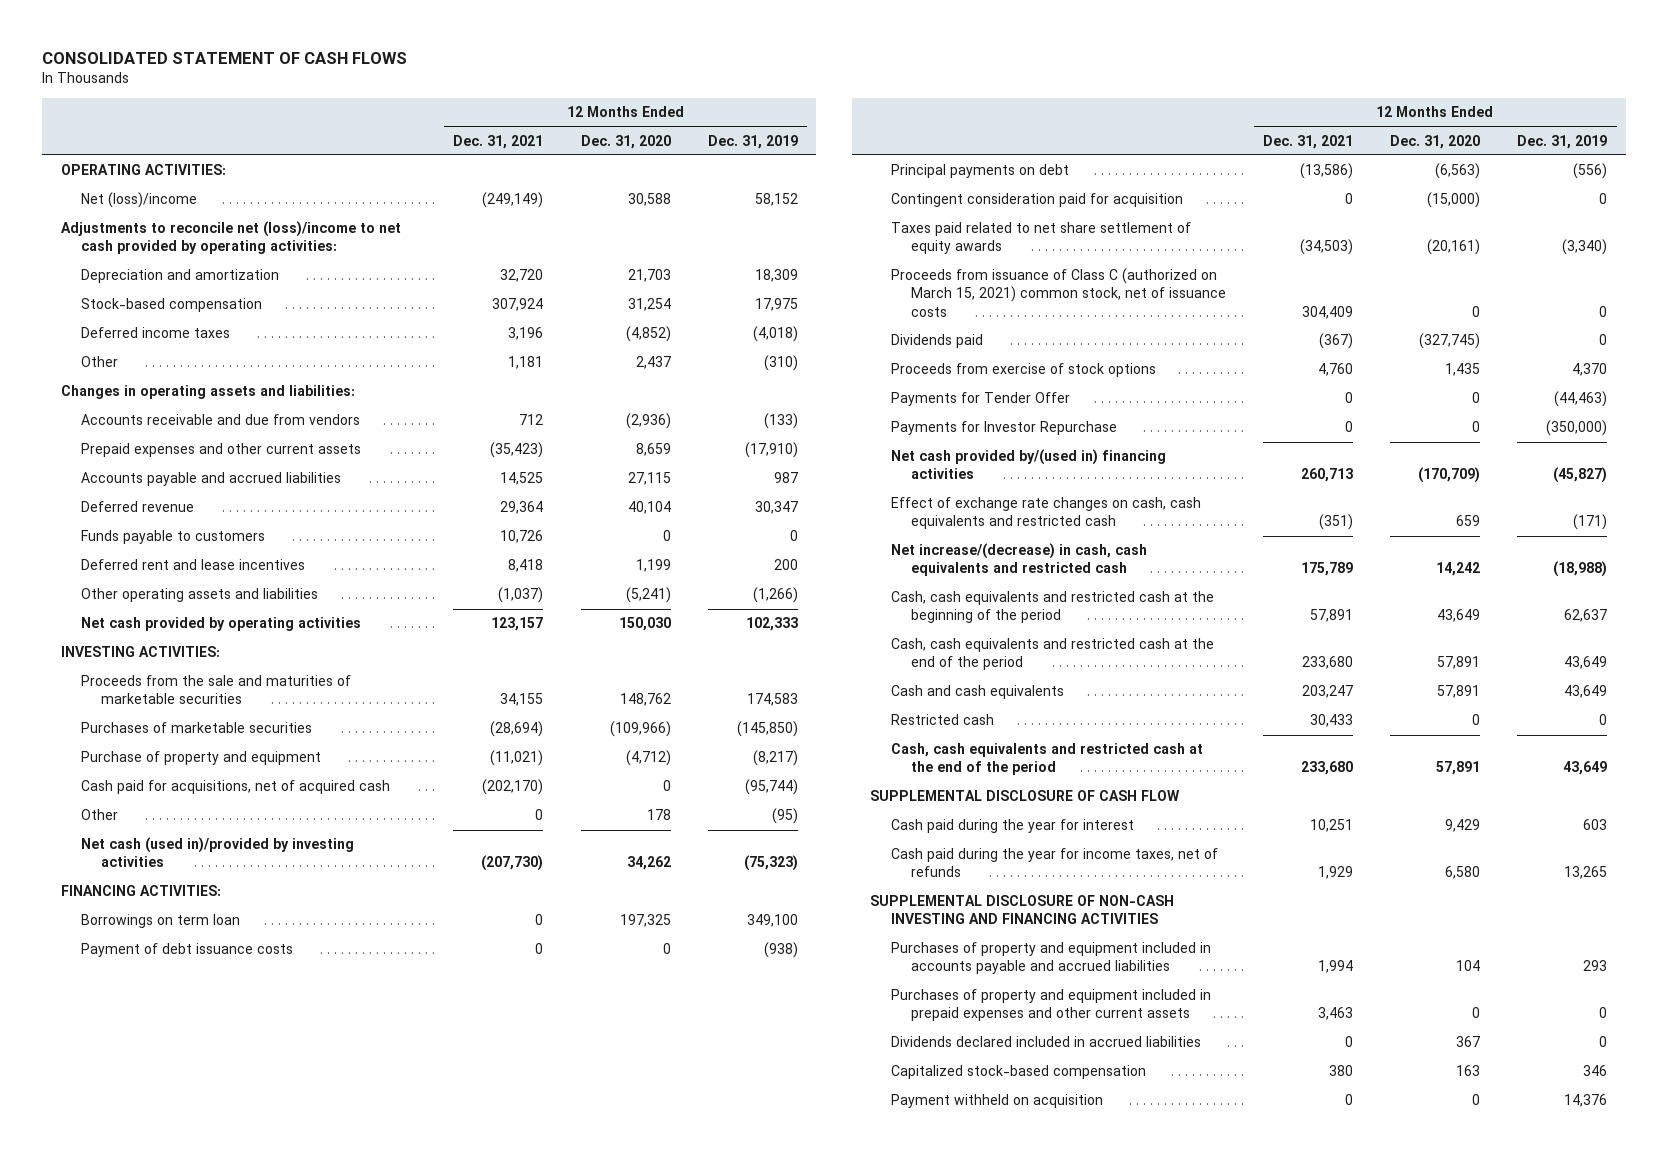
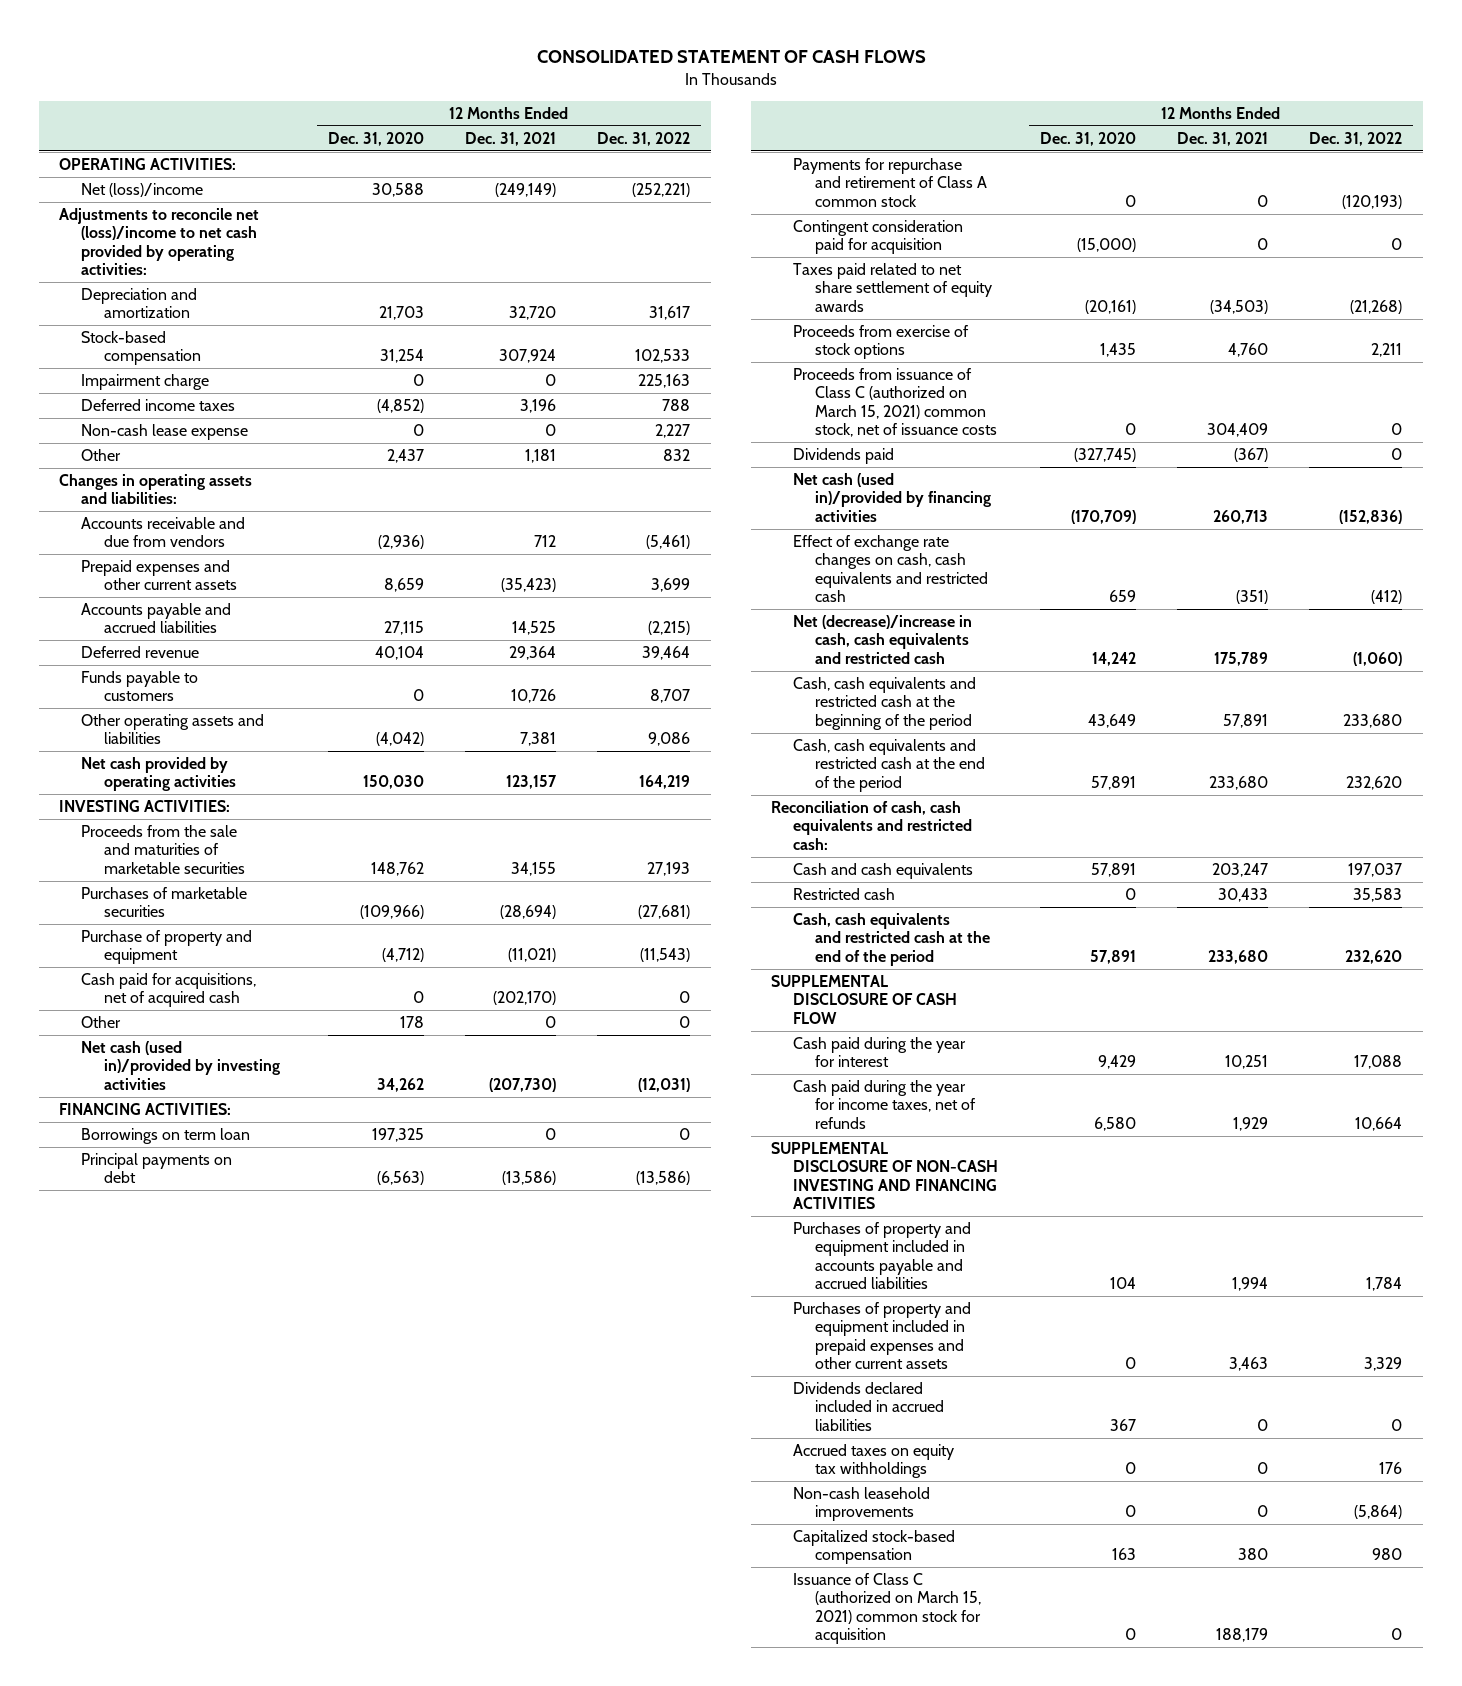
- | 12 Months Ended Dec. 31, 2021 | 12 Months Ended Dec. 31, 2020 | 12 Months Ended Dec. 31, 2019
+ | 12 Months Ended Dec. 31, 2020 | 12 Months Ended Dec. 31, 2021 | 12 Months Ended Dec. 31, 2022
+ Impairment charge | 0 | 0 | 225,163
+ Non-cash lease expense | 0 | 0 | 2,227
- Deferred rent and lease incentives | 8,418 | 1,199 | 200
- Other operating assets and liabilities | (1,037) | (5,241) | (1,266)
+ Other operating assets and liabilities | (4,042) | 7,381 | 9,086
- Payment of debt issuance costs | 0 | 0 | (938)
+ Payments for repurchase and retirement of Class A common stock | 0 | 0 | (120,193)
moved up: Proceeds from exercise of stock options | 1,435 | 4,760 | 2,211
- Payments for Tender Offer | 0 | 0 | (44,463)
- Payments for Investor Repurchase | 0 | 0 | (350,000)
- Net cash provided by/(used in) financing activities | 260,713 | (170,709) | (45,827)
+ Net cash (used in)/provided by financing activities | (170,709) | 260,713 | (152,836)
- Net increase/(decrease) in cash, cash equivalents and restricted cash | 175,789 | 14,242 | (18,988)
+ Net (decrease)/increase in cash, cash equivalents and restricted cash | 14,242 | 175,789 | (1,060)
+ Reconciliation of cash, cash equivalents and restricted cash:
+ Accrued taxes on equity tax withholdings | 0 | 0 | 176
+ Non-cash leasehold improvements | 0 | 0 | (5,864)
- Payment withheld on acquisition | 0 | 0 | 14,376
+ Issuance of Class C (authorized on March 15, 2021) common stock for acquisition | 0 | 188,179 | 0

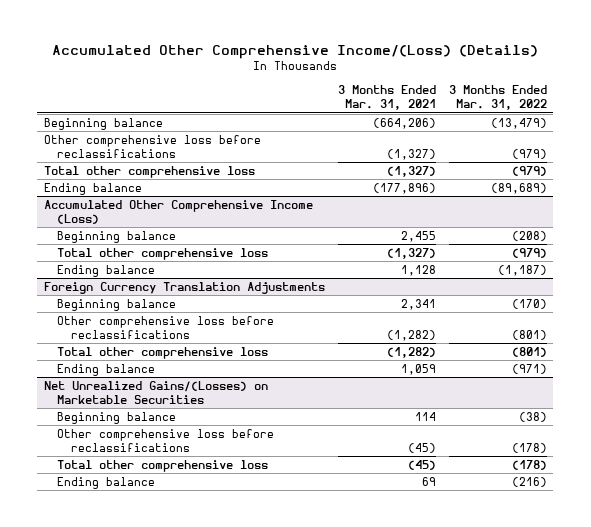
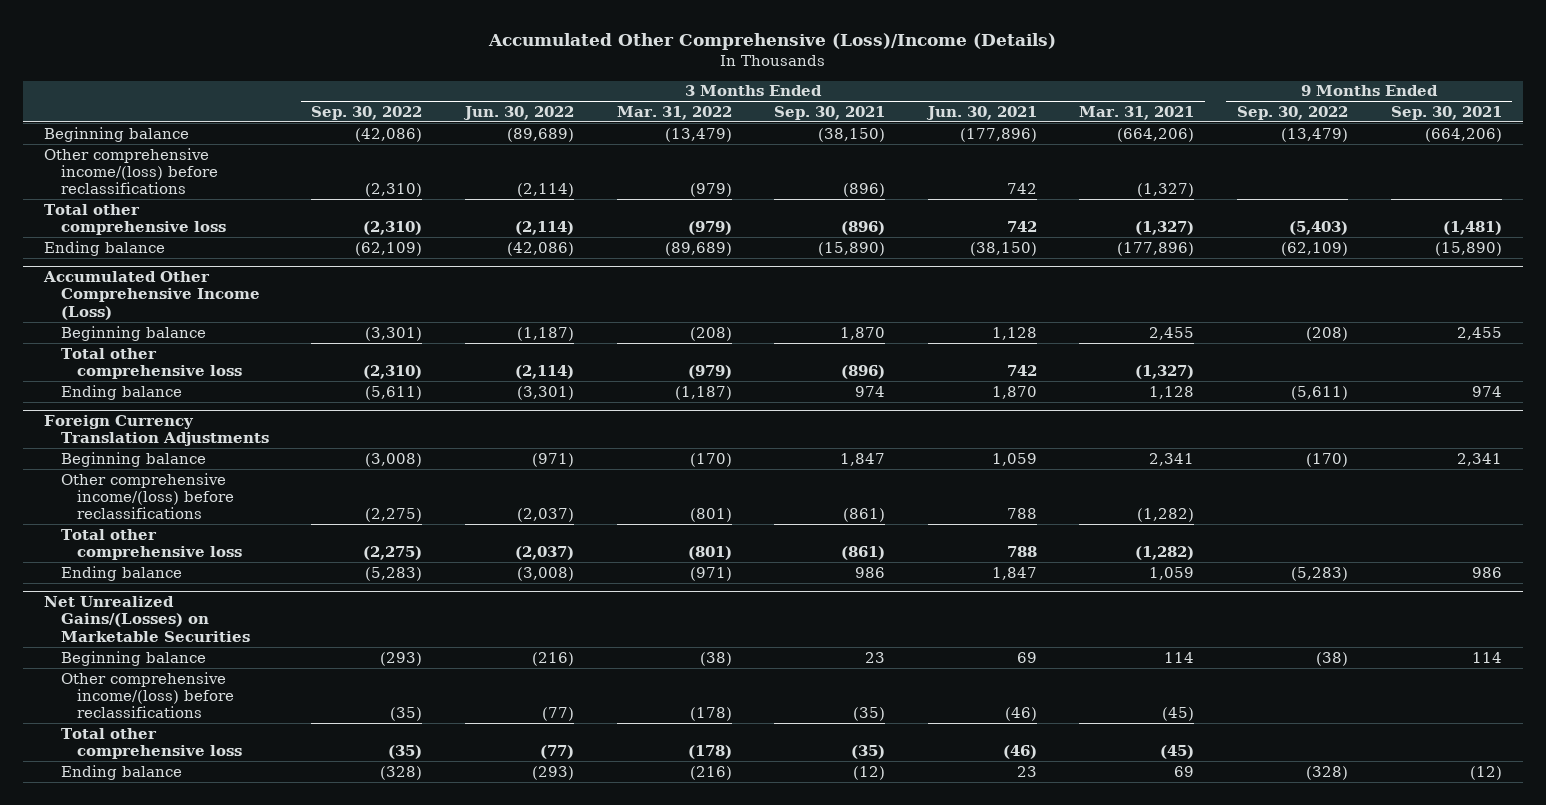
- Accumulated Other Comprehensive Income/(Loss) (Details)
+ Accumulated Other Comprehensive (Loss)/Income (Details)
- | 3 Months Ended Mar. 31, 2021 | 3 Months Ended Mar. 31, 2022
+ | 3 Months Ended Sep. 30, 2022 | 3 Months Ended Jun. 30, 2022 | 3 Months Ended Mar. 31, 2022 | 3 Months Ended Sep. 30, 2021 | 3 Months Ended Jun. 30, 2021 | 3 Months Ended Mar. 31, 2021 | 9 Months Ended Sep. 30, 2022 | 9 Months Ended Sep. 30, 2021
- Other comprehensive loss before reclassifications | (1,327) | (979)
+ Other comprehensive income/(loss) before reclassifications | (2,310) | (2,114) | (979) | (896) | 742 | (1,327) | |
@ Foreign Currency Translation Adjustments
- Other comprehensive loss before reclassifications | (1,282) | (801)
+ Other comprehensive income/(loss) before reclassifications | (2,275) | (2,037) | (801) | (861) | 788 | (1,282) | |
@ Net Unrealized Gains/(Losses) on Marketable Securities
- Other comprehensive loss before reclassifications | (45) | (178)
+ Other comprehensive income/(loss) before reclassifications | (35) | (77) | (178) | (35) | (46) | (45) | |

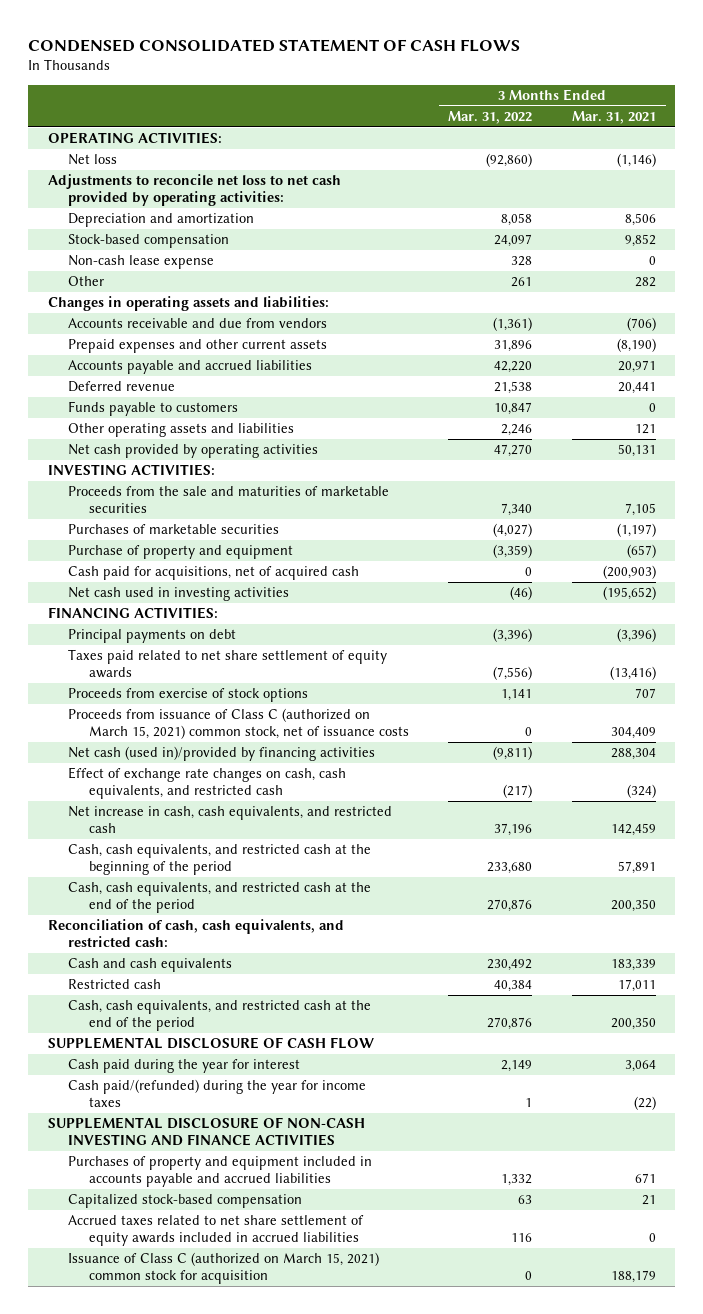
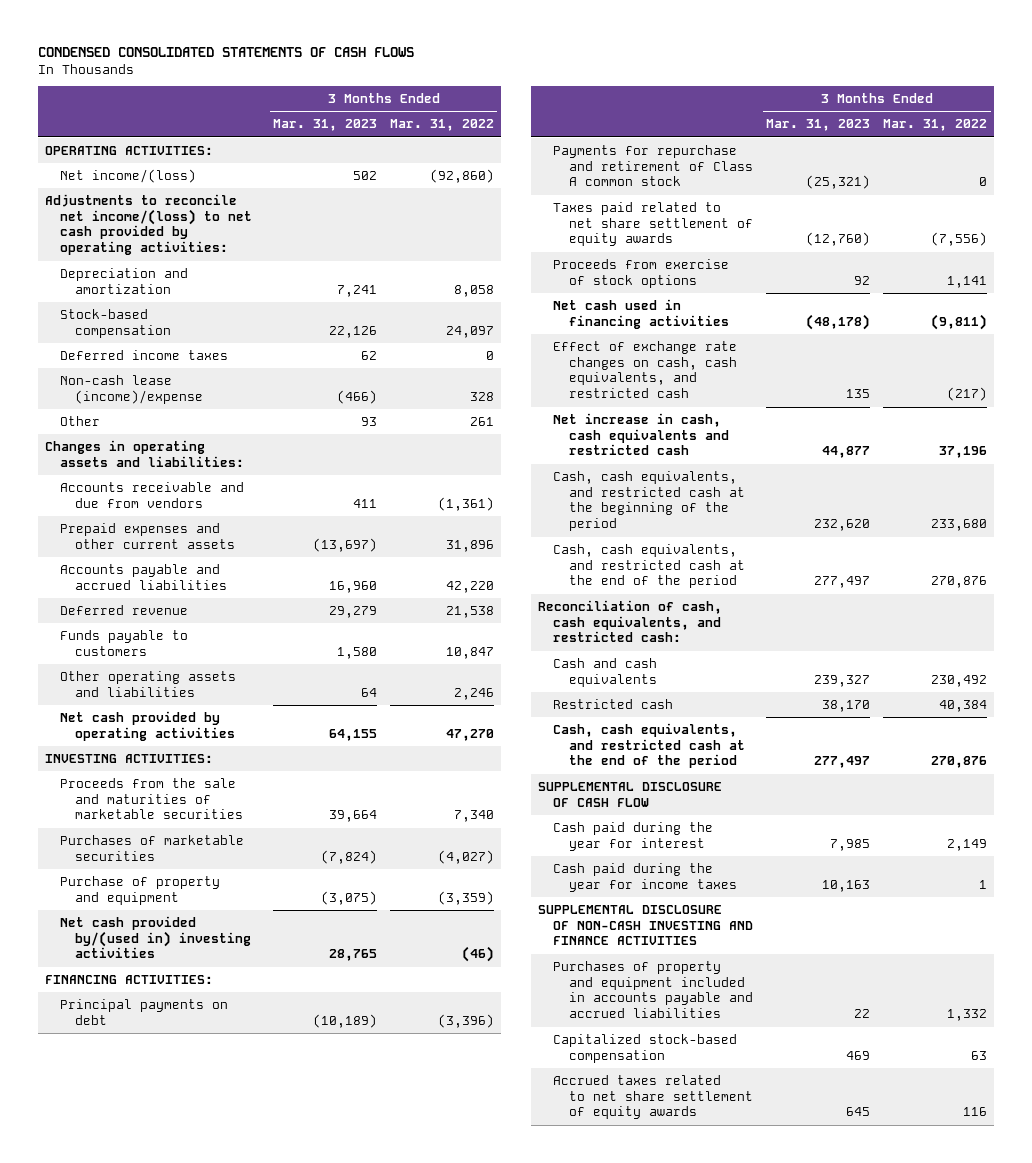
- CONDENSED CONSOLIDATED STATEMENT OF CASH FLOWS
+ CONDENSED CONSOLIDATED STATEMENTS OF CASH FLOWS
- | 3 Months Ended Mar. 31, 2022 | 3 Months Ended Mar. 31, 2021
+ | 3 Months Ended Mar. 31, 2023 | 3 Months Ended Mar. 31, 2022
- Net loss | (92,860) | (1,146)
- Adjustments to reconcile net loss to net cash provided by operating activities:
+ Net income/(loss) | 502 | (92,860)
+ Adjustments to reconcile net income/(loss) to net cash provided by operating activities:
- Non-cash lease expense | 328 | 0
+ Deferred income taxes | 62 | 0
+ Non-cash lease (income)/expense | (466) | 328
- Cash paid for acquisitions, net of acquired cash | 0 | (200,903)
- Net cash used in investing activities | (46) | (195,652)
+ Net cash provided by/(used in) investing activities | 28,765 | (46)
+ Payments for repurchase and retirement of Class A common stock | (25,321) | 0
- Proceeds from issuance of Class C (authorized on March 15, 2021) common stock, net of issuance costs | 0 | 304,409
- Net cash (used in)/provided by financing activities | (9,811) | 288,304
+ Net cash used in financing activities | (48,178) | (9,811)
- Net increase in cash, cash equivalents, and restricted cash | 37,196 | 142,459
+ Net increase in cash, cash equivalents and restricted cash | 44,877 | 37,196
- Cash paid/(refunded) during the year for income taxes | 1 | (22)
+ Cash paid during the year for income taxes | 10,163 | 1
- Accrued taxes related to net share settlement of equity awards included in accrued liabilities | 116 | 0
- Issuance of Class C (authorized on March 15, 2021) common stock for acquisition | 0 | 188,179
+ Accrued taxes related to net share settlement of equity awards | 645 | 116

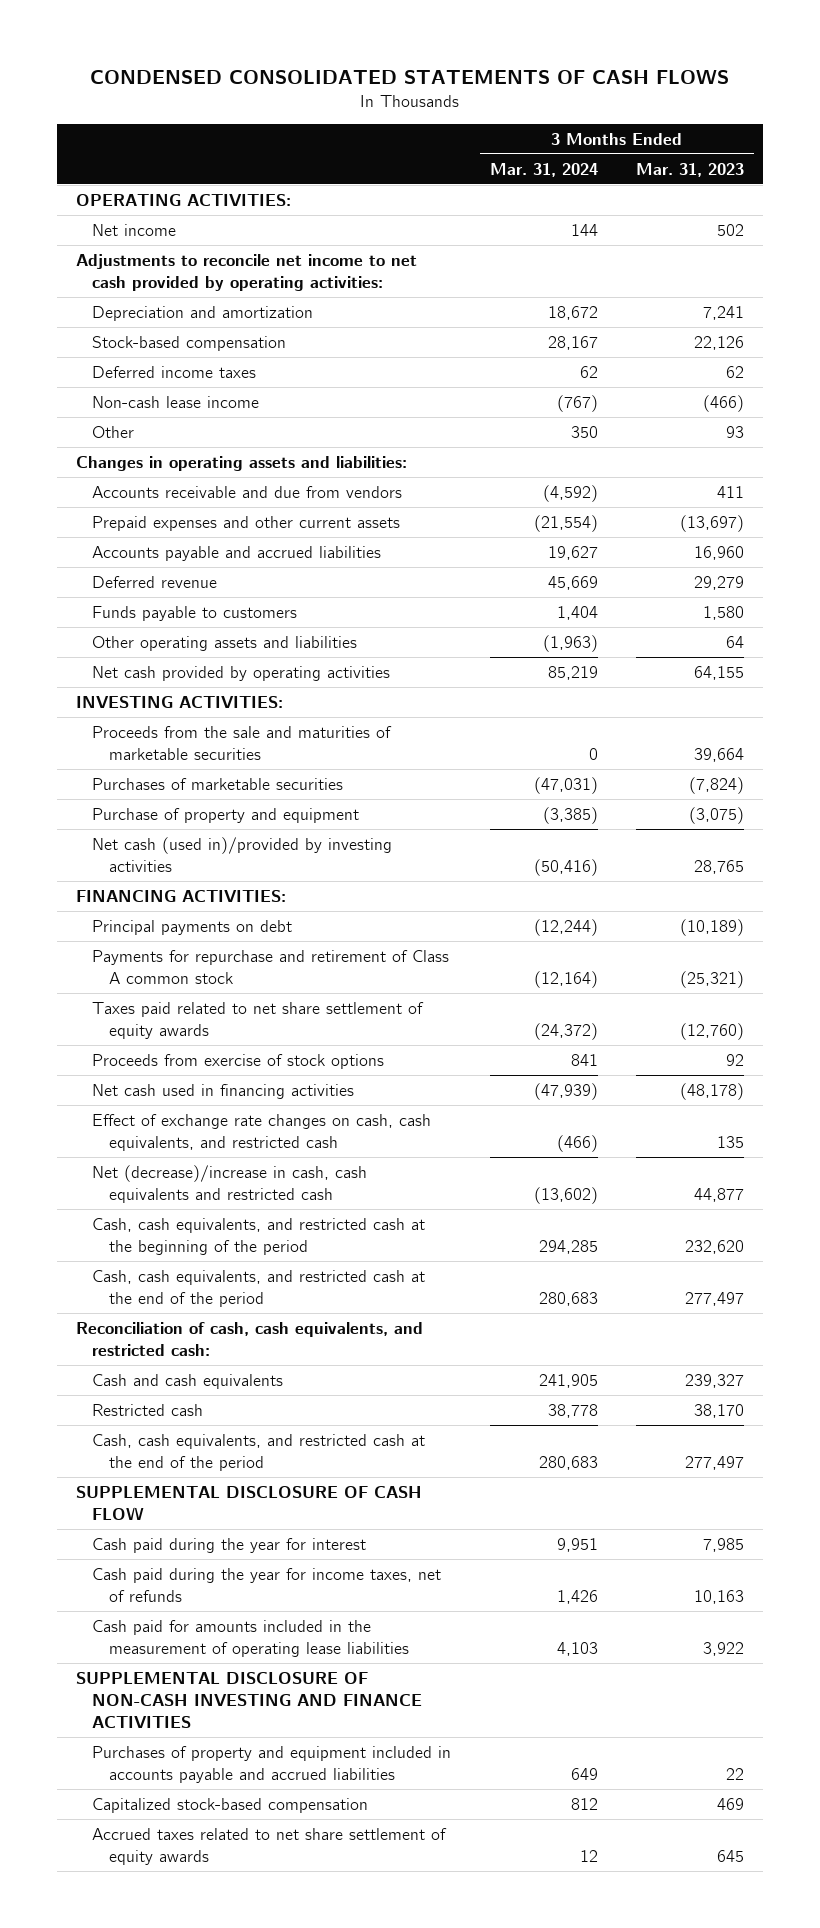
- | 3 Months Ended Mar. 31, 2023 | 3 Months Ended Mar. 31, 2022
+ | 3 Months Ended Mar. 31, 2024 | 3 Months Ended Mar. 31, 2023
- Net income/(loss) | 502 | (92,860)
- Adjustments to reconcile net income/(loss) to net cash provided by operating activities:
+ Net income | 144 | 502
+ Adjustments to reconcile net income to net cash provided by operating activities:
- Non-cash lease (income)/expense | (466) | 328
+ Non-cash lease income | (767) | (466)
- Net cash provided by/(used in) investing activities | 28,765 | (46)
+ Net cash (used in)/provided by investing activities | (50,416) | 28,765
- Net increase in cash, cash equivalents and restricted cash | 44,877 | 37,196
+ Net (decrease)/increase in cash, cash equivalents and restricted cash | (13,602) | 44,877
- Cash paid during the year for income taxes | 10,163 | 1
+ Cash paid during the year for income taxes, net of refunds | 1,426 | 10,163
+ Cash paid for amounts included in the measurement of operating lease liabilities | 4,103 | 3,922

